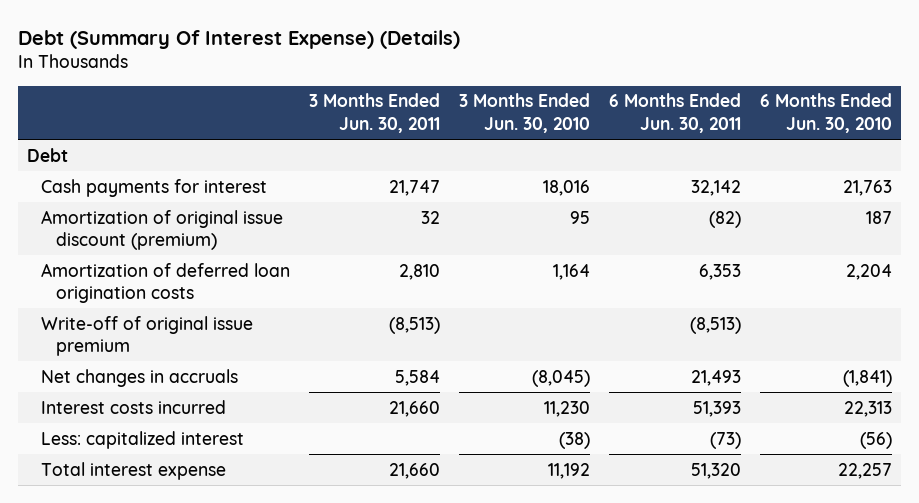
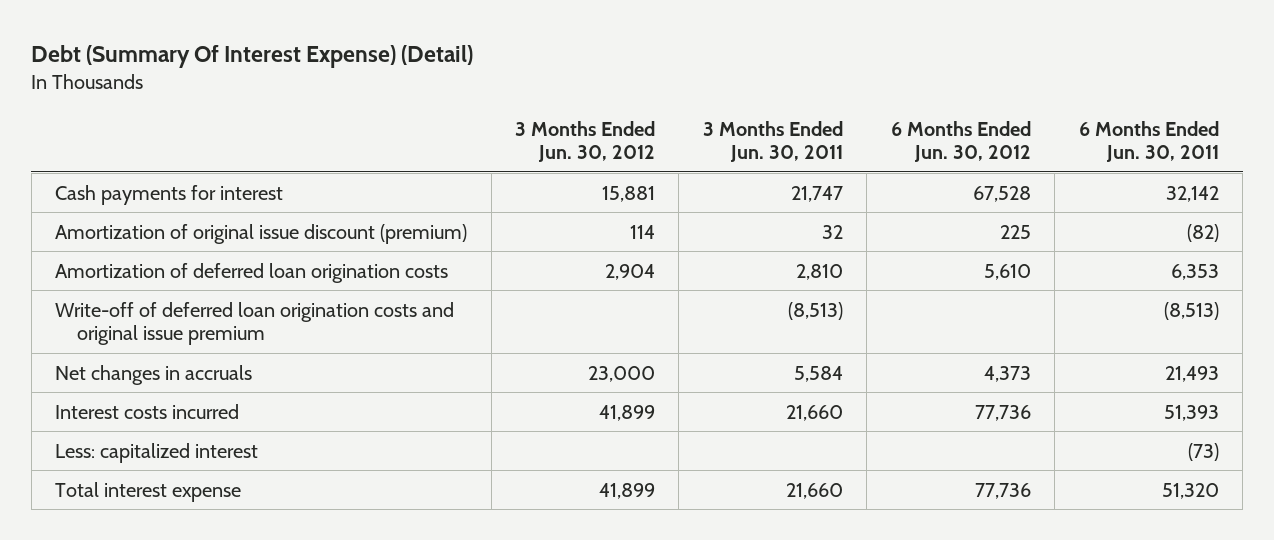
- Debt (Summary Of Interest Expense) (Details)
+ Debt (Summary Of Interest Expense) (Detail)
- | 3 Months Ended Jun. 30, 2011 | 3 Months Ended Jun. 30, 2010 | 6 Months Ended Jun. 30, 2011 | 6 Months Ended Jun. 30, 2010
+ | 3 Months Ended Jun. 30, 2012 | 3 Months Ended Jun. 30, 2011 | 6 Months Ended Jun. 30, 2012 | 6 Months Ended Jun. 30, 2011
- Debt
- Write-off of original issue premium | (8,513) | | (8,513) |
+ Write-off of deferred loan origination costs and original issue premium | | (8,513) | | (8,513)

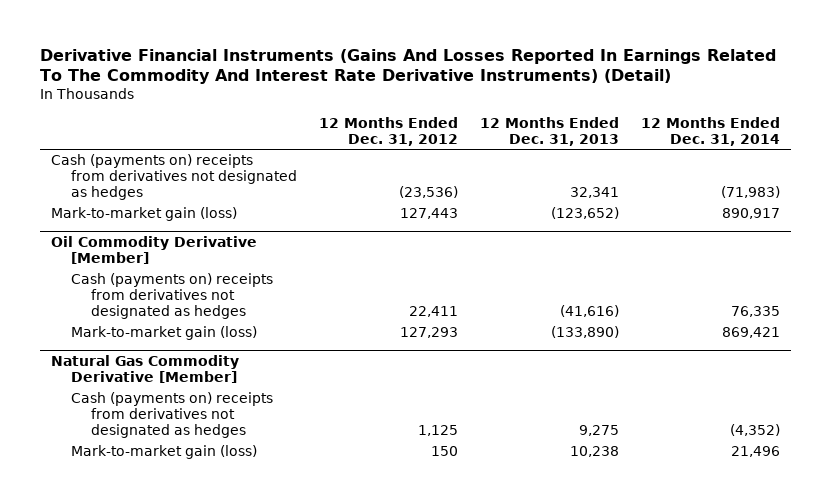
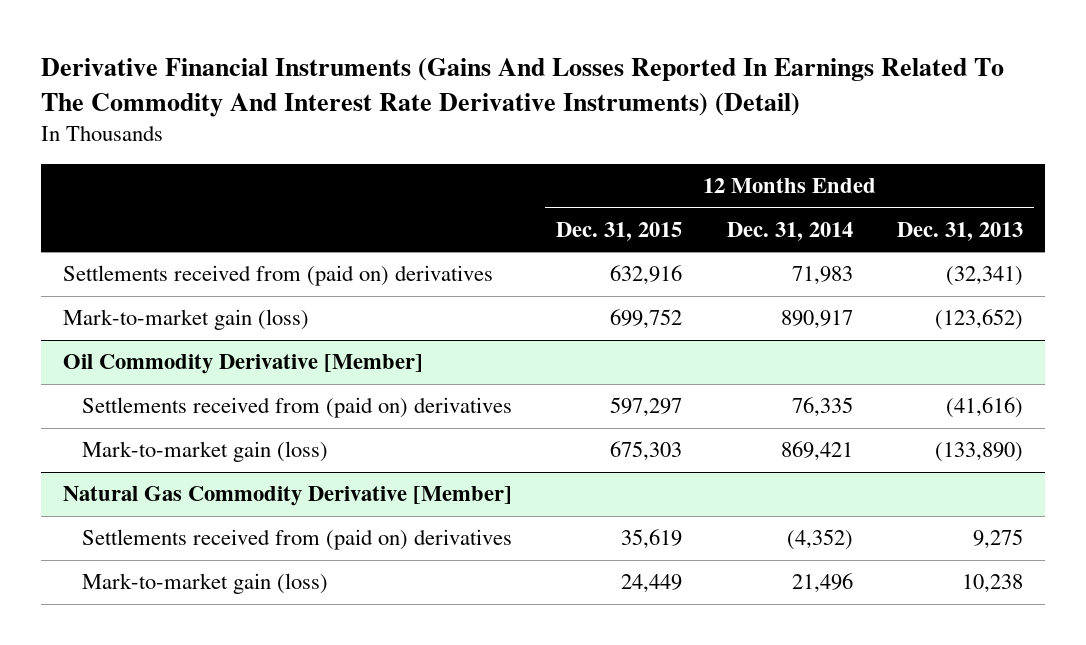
- | 12 Months Ended Dec. 31, 2012 | 12 Months Ended Dec. 31, 2013 | 12 Months Ended Dec. 31, 2014
+ | 12 Months Ended Dec. 31, 2015 | 12 Months Ended Dec. 31, 2014 | 12 Months Ended Dec. 31, 2013
- Cash (payments on) receipts from derivatives not designated as hedges | (23,536) | 32,341 | (71,983)
+ Settlements received from (paid on) derivatives | 632,916 | 71,983 | (32,341)
@ Oil Commodity Derivative [Member]
- Cash (payments on) receipts from derivatives not designated as hedges | 22,411 | (41,616) | 76,335
+ Settlements received from (paid on) derivatives | 597,297 | 76,335 | (41,616)
@ Natural Gas Commodity Derivative [Member]
- Cash (payments on) receipts from derivatives not designated as hedges | 1,125 | 9,275 | (4,352)
+ Settlements received from (paid on) derivatives | 35,619 | (4,352) | 9,275

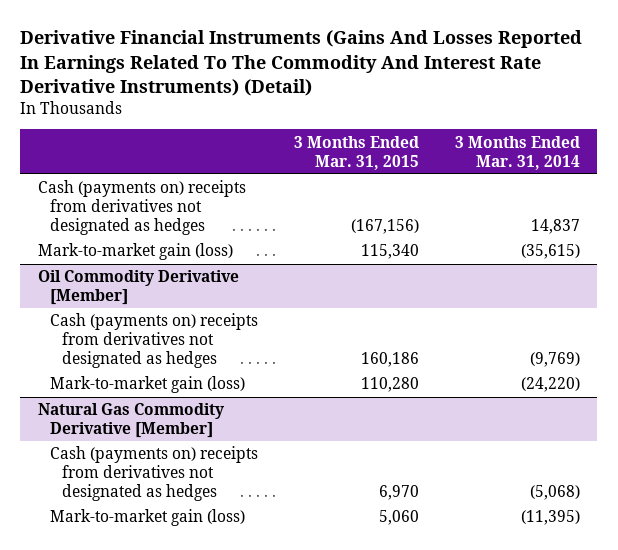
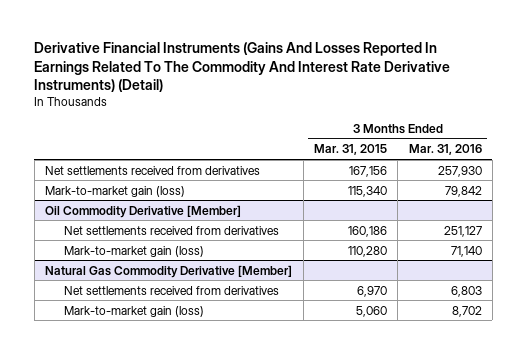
- | 3 Months Ended Mar. 31, 2015 | 3 Months Ended Mar. 31, 2014
+ | 3 Months Ended Mar. 31, 2015 | 3 Months Ended Mar. 31, 2016
- Cash (payments on) receipts from derivatives not designated as hedges | (167,156) | 14,837
+ Net settlements received from derivatives | 167,156 | 257,930
@ Oil Commodity Derivative [Member]
- Cash (payments on) receipts from derivatives not designated as hedges | 160,186 | (9,769)
+ Net settlements received from derivatives | 160,186 | 251,127
@ Natural Gas Commodity Derivative [Member]
- Cash (payments on) receipts from derivatives not designated as hedges | 6,970 | (5,068)
+ Net settlements received from derivatives | 6,970 | 6,803

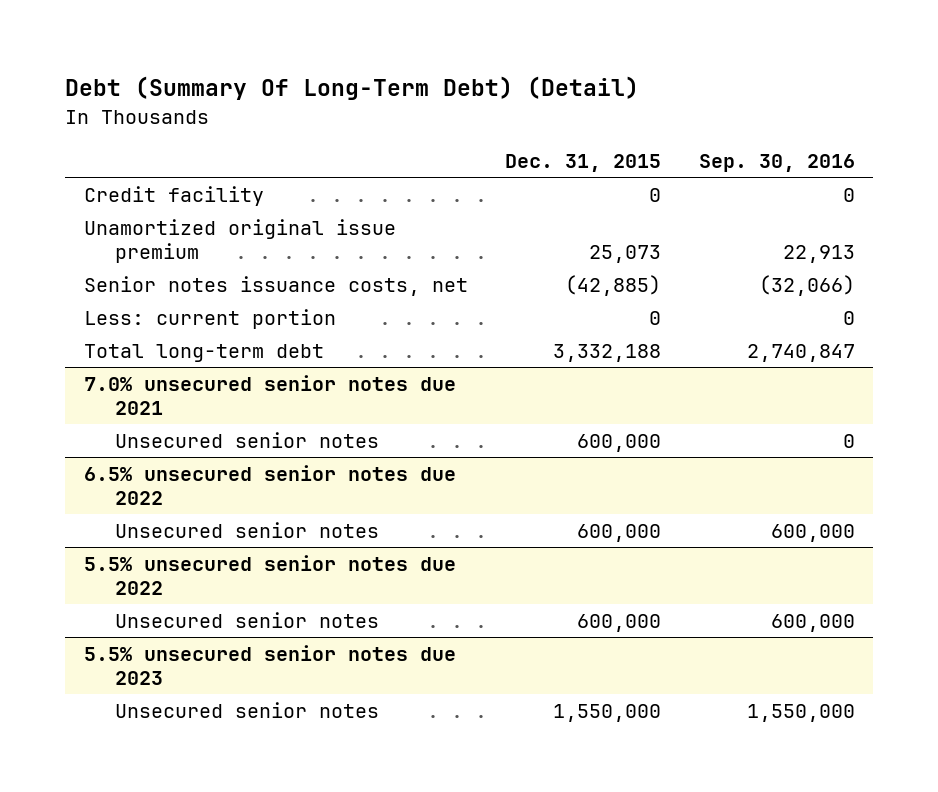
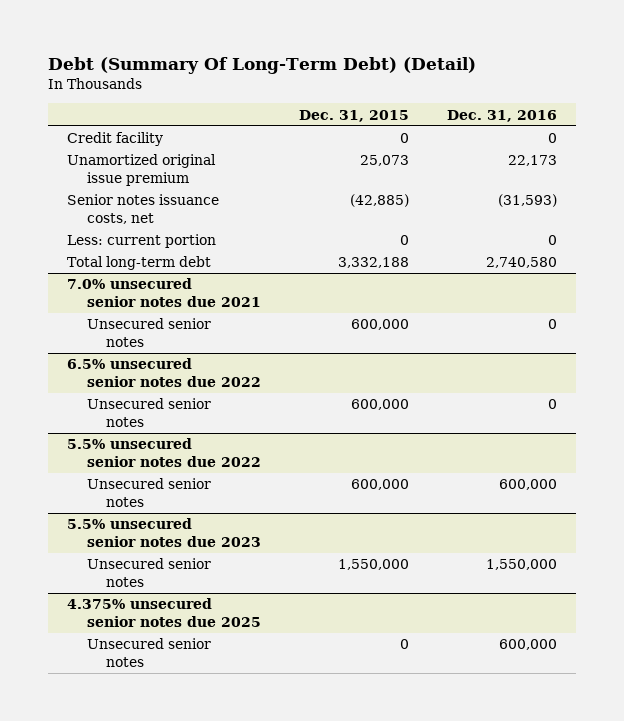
- | Dec. 31, 2015 | Sep. 30, 2016
+ | Dec. 31, 2015 | Dec. 31, 2016
+ 4.375% unsecured senior notes due 2025
+ Unsecured senior notes | 0 | 600,000

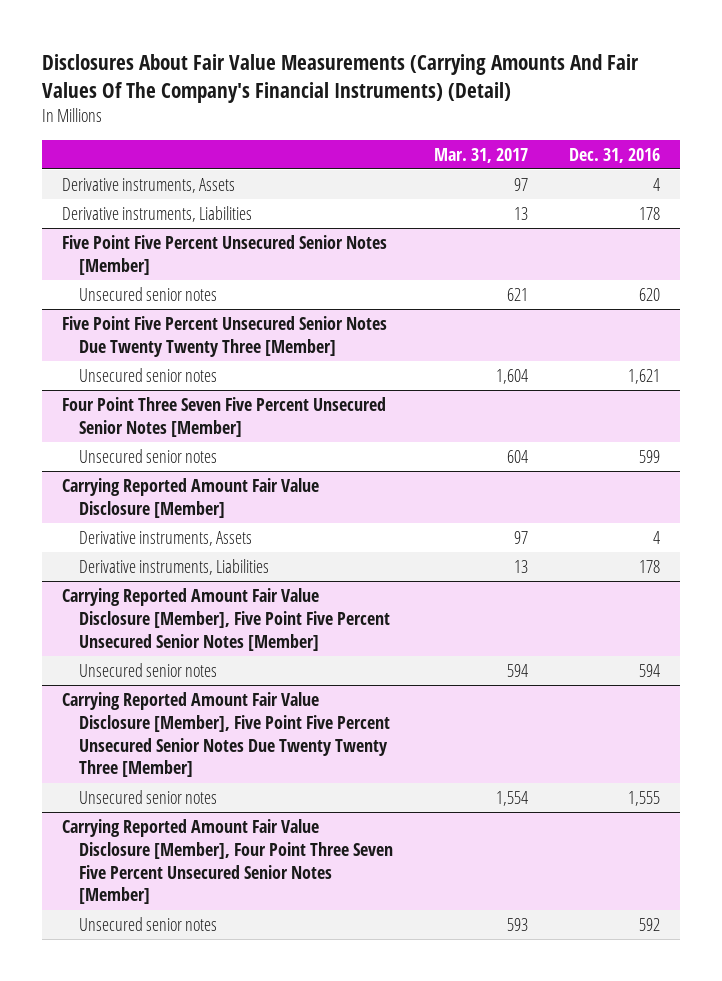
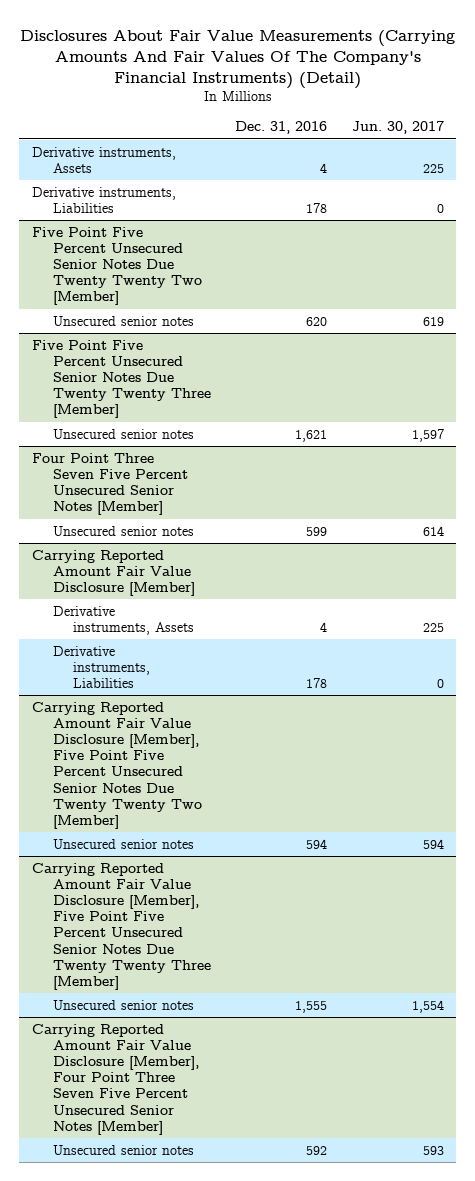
- | Mar. 31, 2017 | Dec. 31, 2016
+ | Dec. 31, 2016 | Jun. 30, 2017
- Five Point Five Percent Unsecured Senior Notes [Member]
+ Five Point Five Percent Unsecured Senior Notes Due Twenty Twenty Two [Member]
- Carrying Reported Amount Fair Value Disclosure [Member], Five Point Five Percent Unsecured Senior Notes [Member]
+ Carrying Reported Amount Fair Value Disclosure [Member], Five Point Five Percent Unsecured Senior Notes Due Twenty Twenty Two [Member]

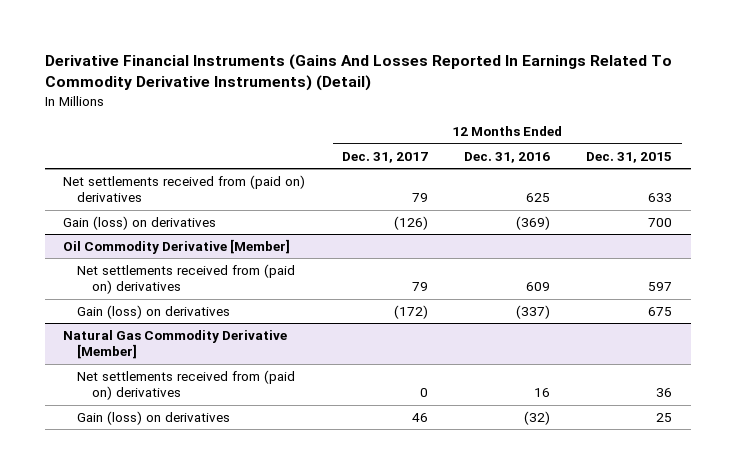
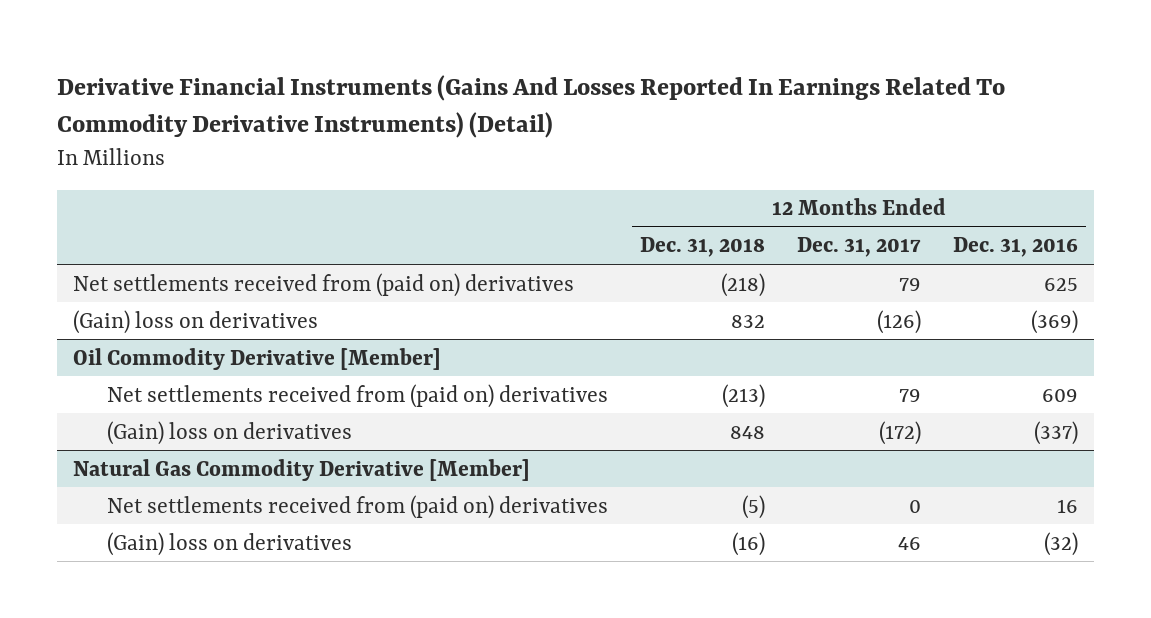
- | 12 Months Ended Dec. 31, 2017 | 12 Months Ended Dec. 31, 2016 | 12 Months Ended Dec. 31, 2015
+ | 12 Months Ended Dec. 31, 2018 | 12 Months Ended Dec. 31, 2017 | 12 Months Ended Dec. 31, 2016
- Gain (loss) on derivatives | (126) | (369) | 700
+ (Gain) loss on derivatives | 832 | (126) | (369)
@ Oil Commodity Derivative [Member]
- Gain (loss) on derivatives | (172) | (337) | 675
+ (Gain) loss on derivatives | 848 | (172) | (337)
@ Natural Gas Commodity Derivative [Member]
- Gain (loss) on derivatives | 46 | (32) | 25
+ (Gain) loss on derivatives | (16) | 46 | (32)

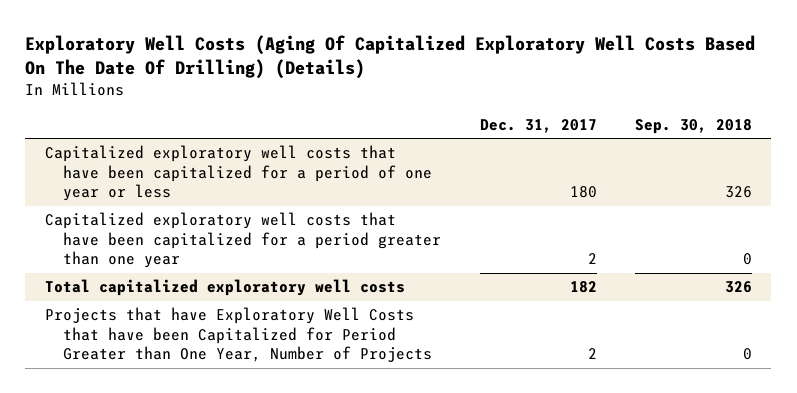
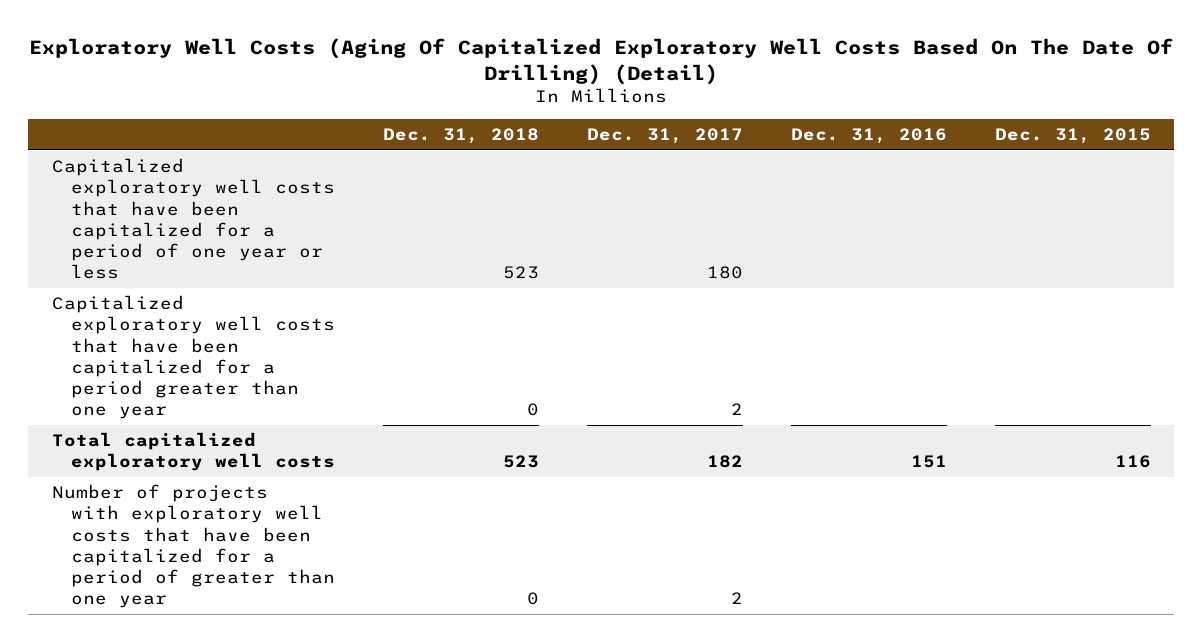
- Exploratory Well Costs (Aging Of Capitalized Exploratory Well Costs Based On The Date Of Drilling) (Details)
+ Exploratory Well Costs (Aging Of Capitalized Exploratory Well Costs Based On The Date Of Drilling) (Detail)
- | Dec. 31, 2017 | Sep. 30, 2018
+ | Dec. 31, 2018 | Dec. 31, 2017 | Dec. 31, 2016 | Dec. 31, 2015
- Projects that have Exploratory Well Costs that have been Capitalized for Period Greater than One Year, Number of Projects | 2 | 0
+ Number of projects with exploratory well costs that have been capitalized for a period of greater than one year | 0 | 2 | |

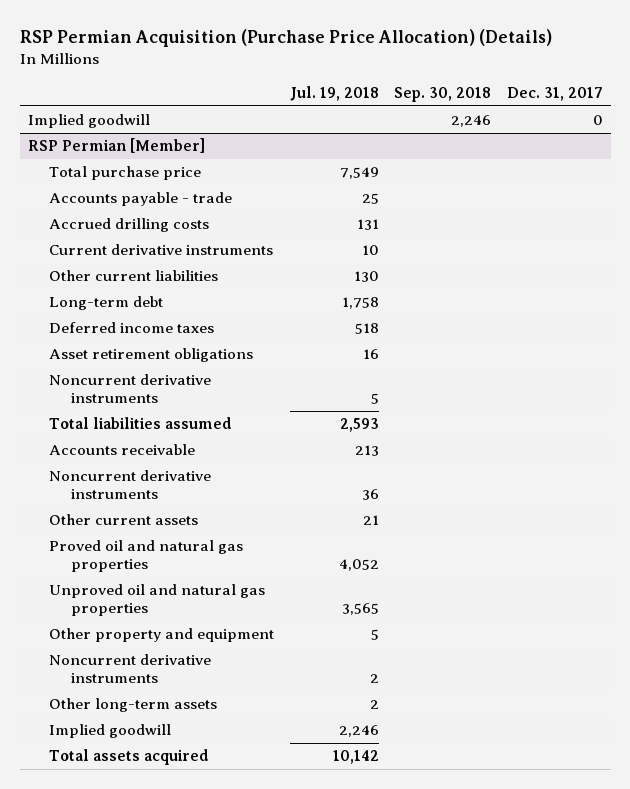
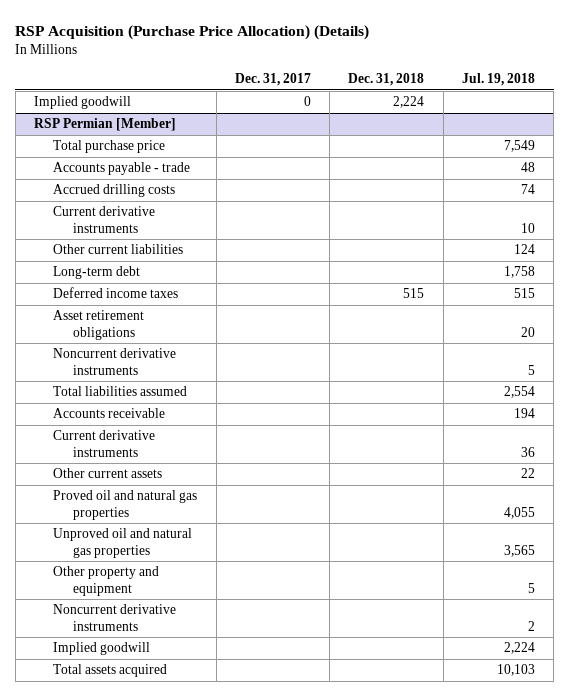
- RSP Permian Acquisition (Purchase Price Allocation) (Details)
+ RSP Acquisition (Purchase Price Allocation) (Details)
- | Jul. 19, 2018 | Sep. 30, 2018 | Dec. 31, 2017
+ | Dec. 31, 2017 | Dec. 31, 2018 | Jul. 19, 2018
@ RSP Permian [Member]
- Accounts payable - trade | 25 | |
- Accrued drilling costs | 131 | |
+ Accounts payable - trade | | | 48
+ Accrued drilling costs | | | 74
- Other current liabilities | 130 | |
+ Other current liabilities | | | 124
- Deferred income taxes | 518 | |
- Asset retirement obligations | 16 | |
+ Deferred income taxes | | 515 | 515
+ Asset retirement obligations | | | 20
- Total liabilities assumed | 2,593 | |
- Accounts receivable | 213 | |
- Noncurrent derivative instruments | 36 | |
- Other current assets | 21 | |
- Proved oil and natural gas properties | 4,052 | |
+ Total liabilities assumed | | | 2,554
+ Accounts receivable | | | 194
+ Current derivative instruments | | | 36
+ Other current assets | | | 22
+ Proved oil and natural gas properties | | | 4,055
- Other long-term assets | 2 | |
- Implied goodwill | 2,246 | |
- Total assets acquired | 10,142 | |
+ Implied goodwill | | | 2,224
+ Total assets acquired | | | 10,103

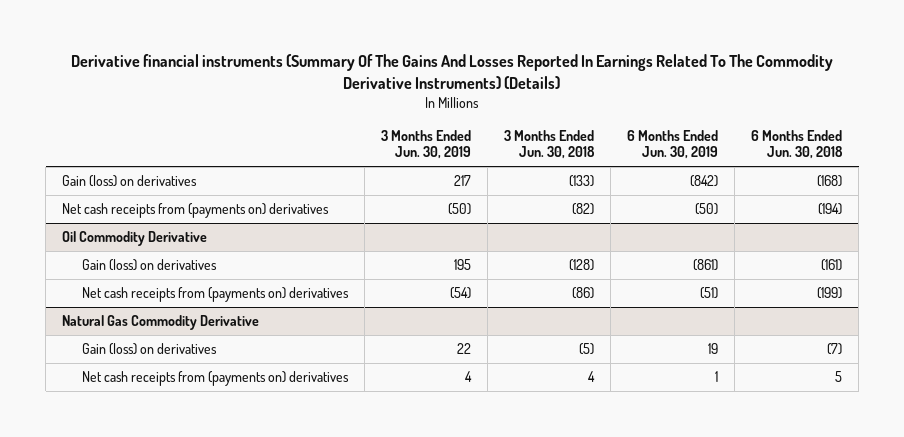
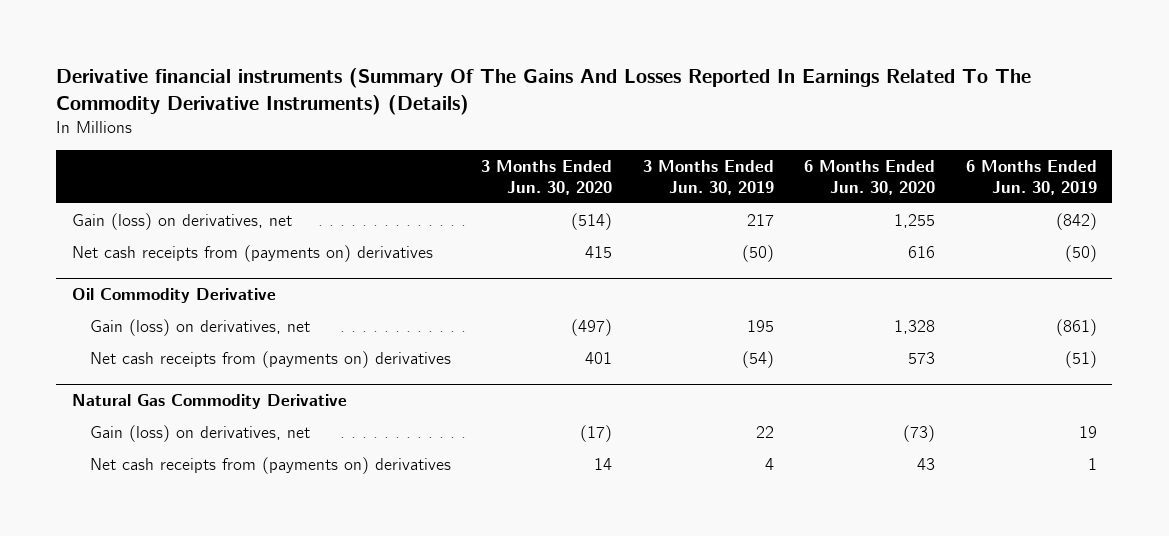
- | 3 Months Ended Jun. 30, 2019 | 3 Months Ended Jun. 30, 2018 | 6 Months Ended Jun. 30, 2019 | 6 Months Ended Jun. 30, 2018
+ | 3 Months Ended Jun. 30, 2020 | 3 Months Ended Jun. 30, 2019 | 6 Months Ended Jun. 30, 2020 | 6 Months Ended Jun. 30, 2019
- Gain (loss) on derivatives | 217 | (133) | (842) | (168)
+ Gain (loss) on derivatives, net | (514) | 217 | 1,255 | (842)
@ Oil Commodity Derivative
- Gain (loss) on derivatives | 195 | (128) | (861) | (161)
+ Gain (loss) on derivatives, net | (497) | 195 | 1,328 | (861)
@ Natural Gas Commodity Derivative
- Gain (loss) on derivatives | 22 | (5) | 19 | (7)
+ Gain (loss) on derivatives, net | (17) | 22 | (73) | 19

